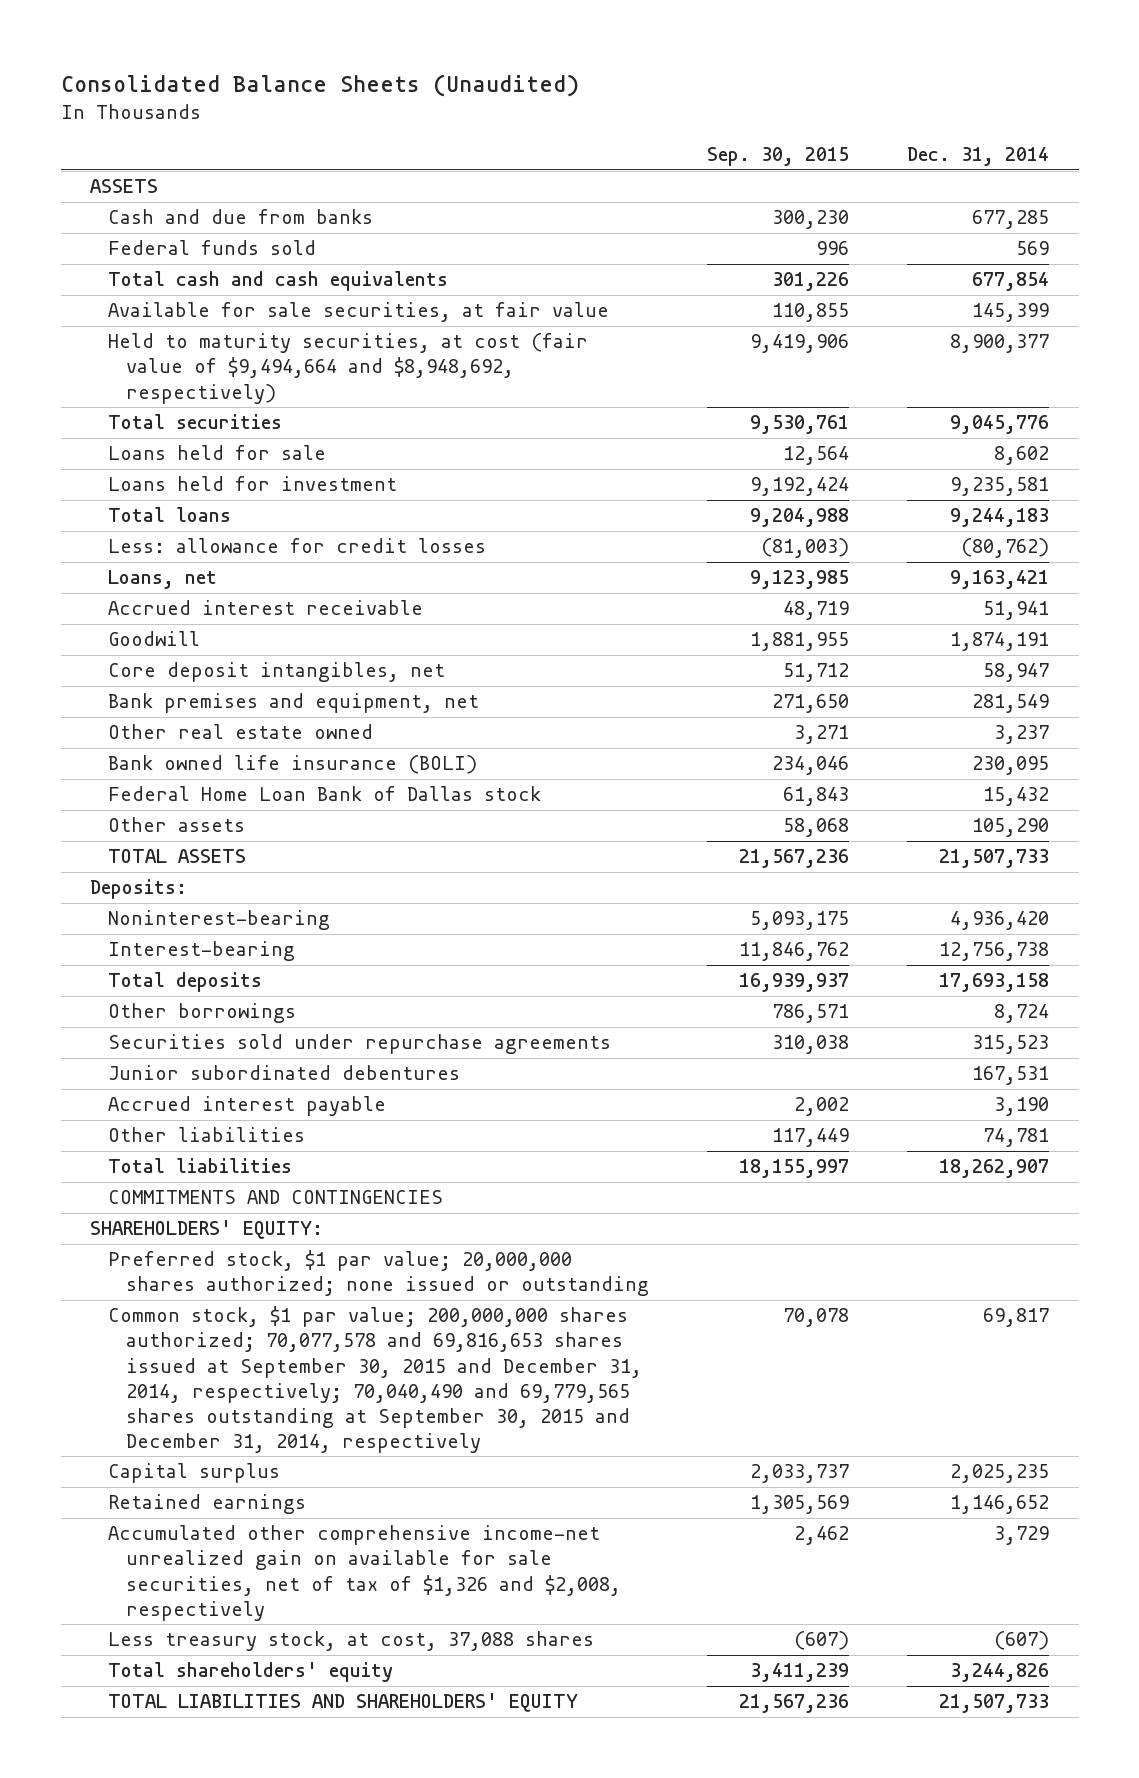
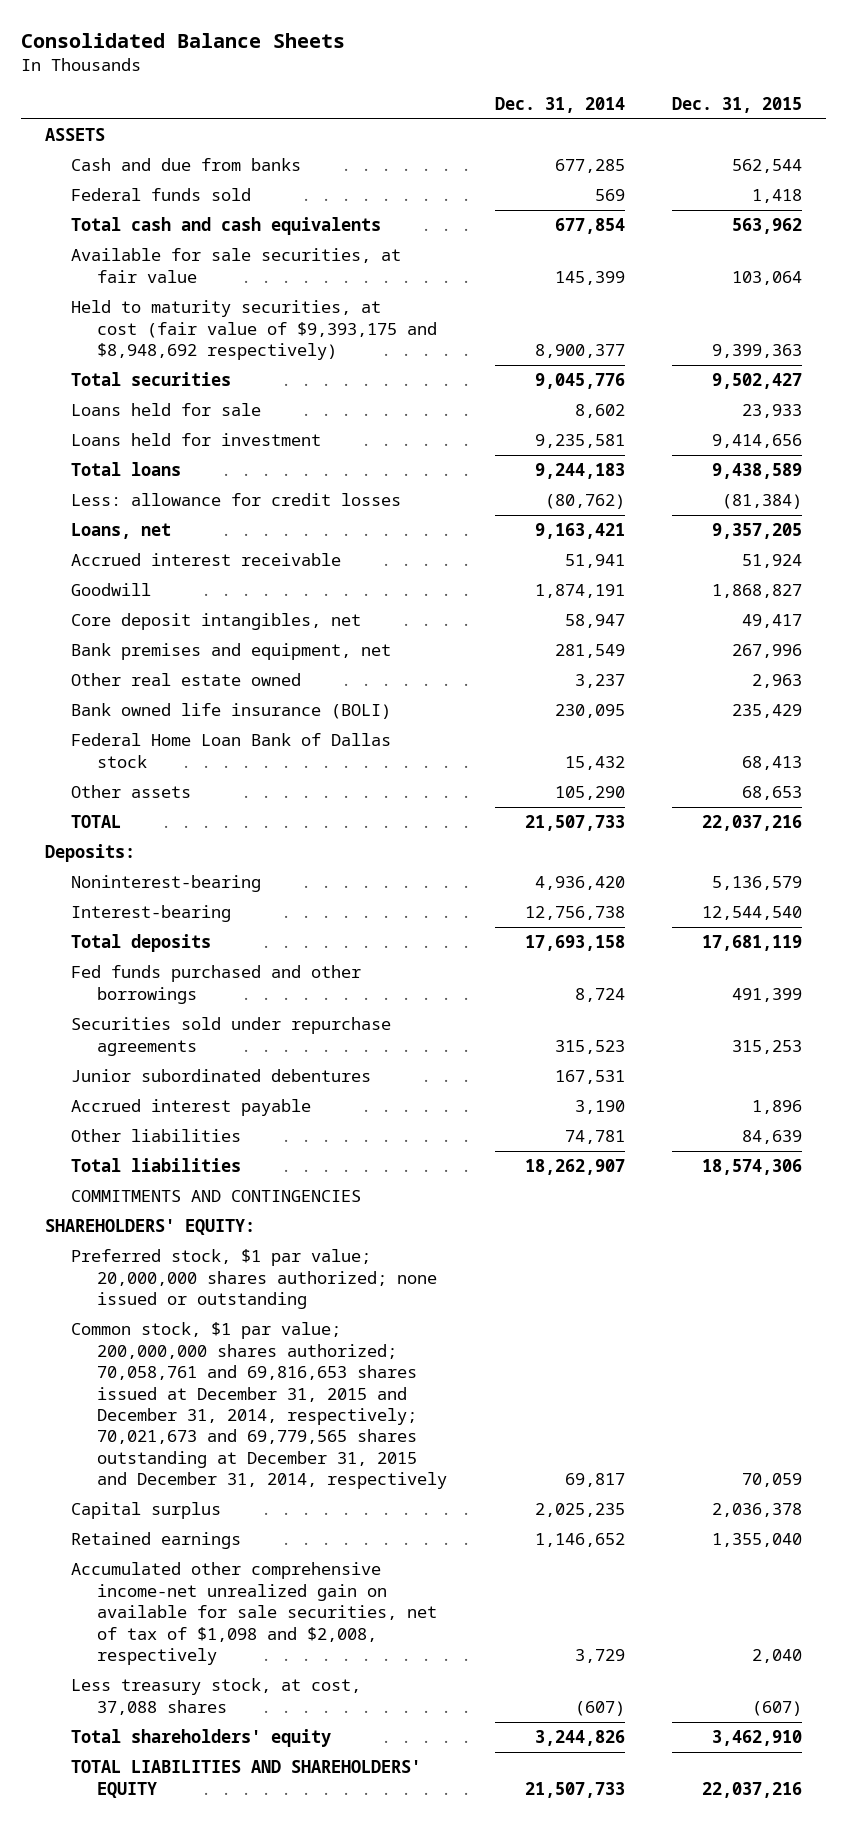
- Consolidated Balance Sheets (Unaudited)
+ Consolidated Balance Sheets
- | Sep. 30, 2015 | Dec. 31, 2014
+ | Dec. 31, 2014 | Dec. 31, 2015
- Held to maturity securities, at cost (fair value of $9,494,664 and $8,948,692, respectively) | 9,419,906 | 8,900,377
+ Held to maturity securities, at cost (fair value of $9,393,175 and $8,948,692 respectively) | 8,900,377 | 9,399,363
- TOTAL ASSETS | 21,567,236 | 21,507,733
+ TOTAL | 21,507,733 | 22,037,216
- Other borrowings | 786,571 | 8,724
+ Fed funds purchased and other borrowings | 8,724 | 491,399
- Common stock, $1 par value; 200,000,000 shares authorized; 70,077,578 and 69,816,653 shares issued at September 30, 2015 and December 31, 2014, respectively; 70,040,490 and 69,779,565 shares outstanding at September 30, 2015 and December 31, 2014, respectively | 70,078 | 69,817
+ Common stock, $1 par value; 200,000,000 shares authorized; 70,058,761 and 69,816,653 shares issued at December 31, 2015 and December 31, 2014, respectively; 70,021,673 and 69,779,565 shares outstanding at December 31, 2015 and December 31, 2014, respectively | 69,817 | 70,059
- Accumulated other comprehensive income-net unrealized gain on available for sale securities, net of tax of $1,326 and $2,008, respectively | 2,462 | 3,729
+ Accumulated other comprehensive income-net unrealized gain on available for sale securities, net of tax of $1,098 and $2,008, respectively | 3,729 | 2,040

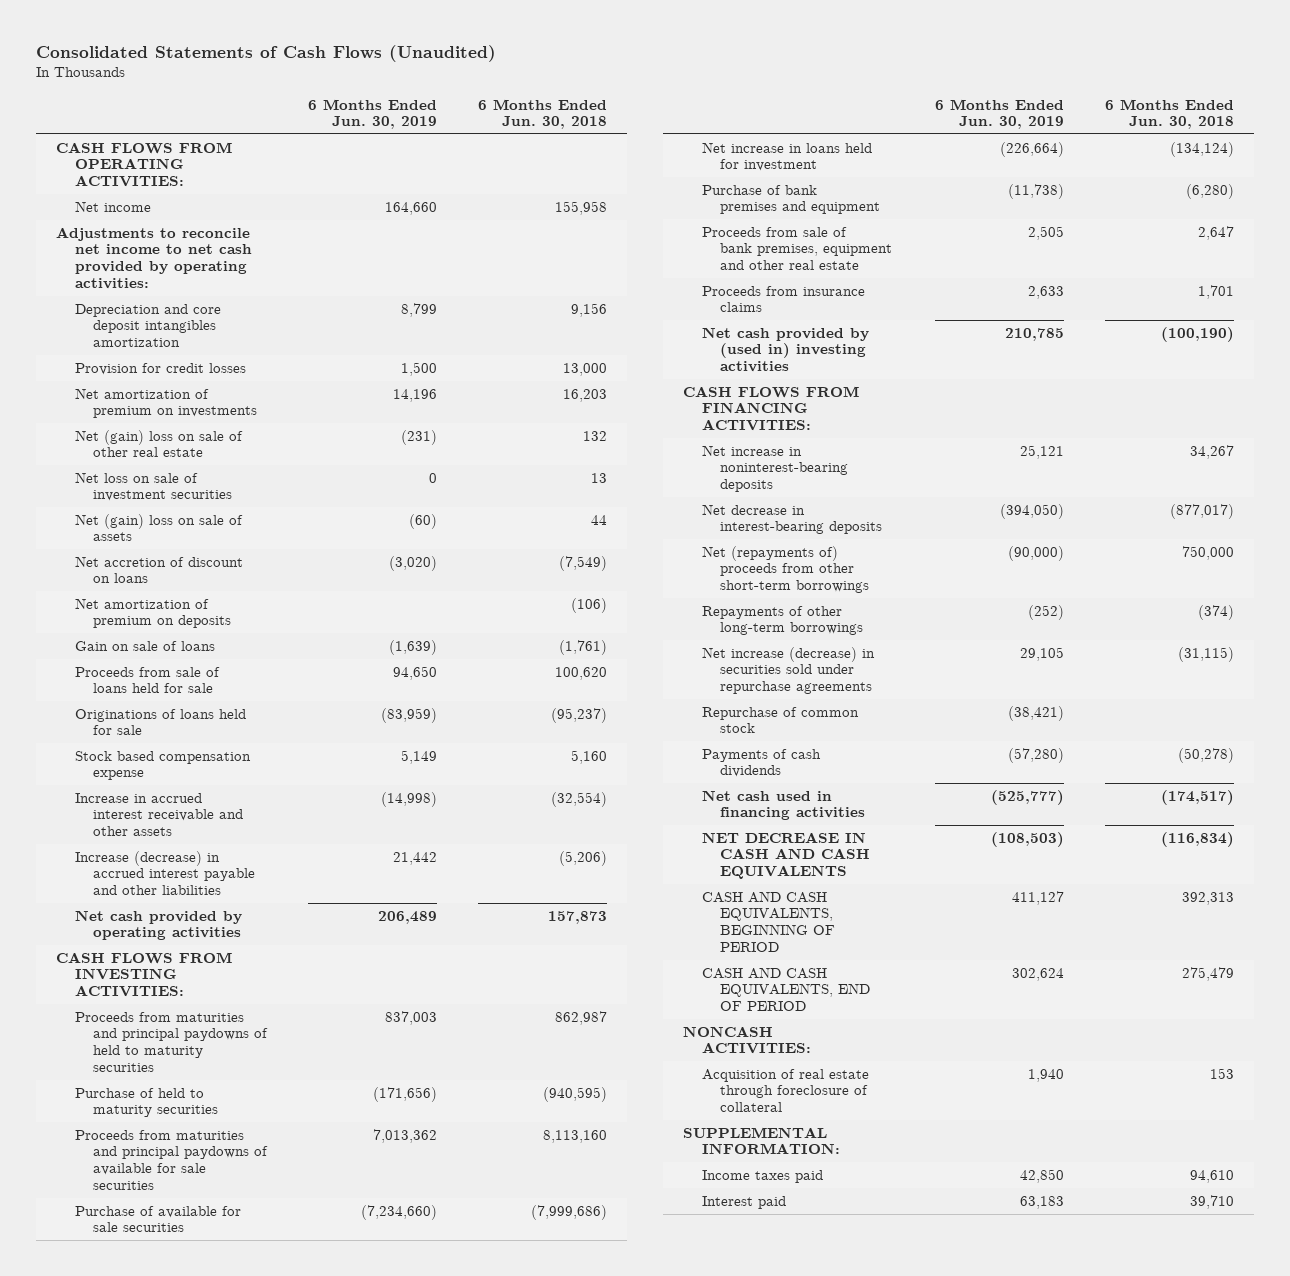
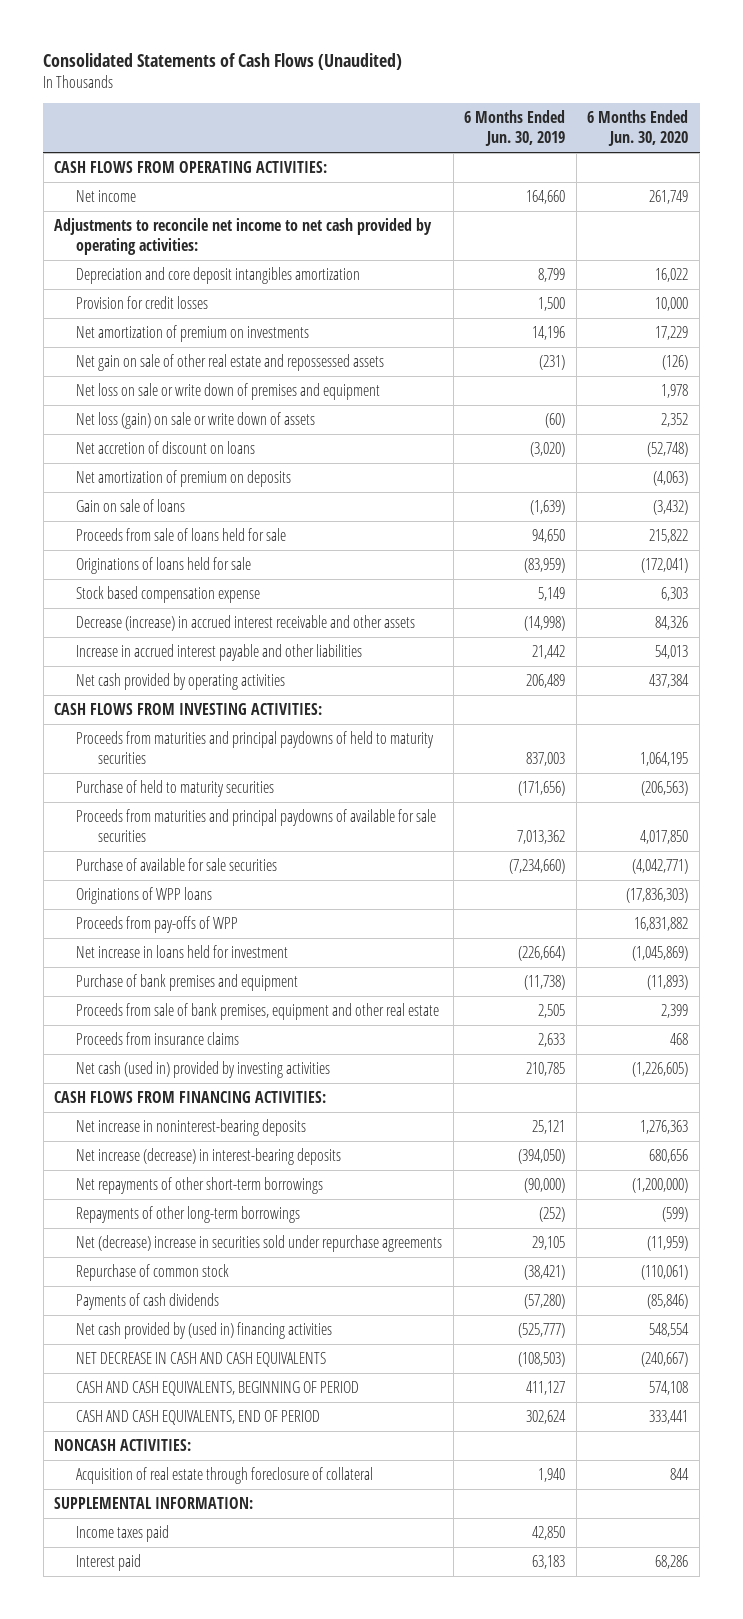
- | 6 Months Ended Jun. 30, 2019 | 6 Months Ended Jun. 30, 2018
+ | 6 Months Ended Jun. 30, 2019 | 6 Months Ended Jun. 30, 2020
- Net (gain) loss on sale of other real estate | (231) | 132
- Net loss on sale of investment securities | 0 | 13
- Net (gain) loss on sale of assets | (60) | 44
+ Net gain on sale of other real estate and repossessed assets | (231) | (126)
+ Net loss on sale or write down of premises and equipment | | 1,978
+ Net loss (gain) on sale or write down of assets | (60) | 2,352
- Increase in accrued interest receivable and other assets | (14,998) | (32,554)
- Increase (decrease) in accrued interest payable and other liabilities | 21,442 | (5,206)
+ Decrease (increase) in accrued interest receivable and other assets | (14,998) | 84,326
+ Increase in accrued interest payable and other liabilities | 21,442 | 54,013
+ Originations of WPP loans | | (17,836,303)
+ Proceeds from pay-offs of WPP | | 16,831,882
- Net cash provided by (used in) investing activities | 210,785 | (100,190)
+ Net cash (used in) provided by investing activities | 210,785 | (1,226,605)
- Net decrease in interest-bearing deposits | (394,050) | (877,017)
- Net (repayments of) proceeds from other short-term borrowings | (90,000) | 750,000
+ Net increase (decrease) in interest-bearing deposits | (394,050) | 680,656
+ Net repayments of other short-term borrowings | (90,000) | (1,200,000)
- Net increase (decrease) in securities sold under repurchase agreements | 29,105 | (31,115)
+ Net (decrease) increase in securities sold under repurchase agreements | 29,105 | (11,959)
- Net cash used in financing activities | (525,777) | (174,517)
+ Net cash provided by (used in) financing activities | (525,777) | 548,554

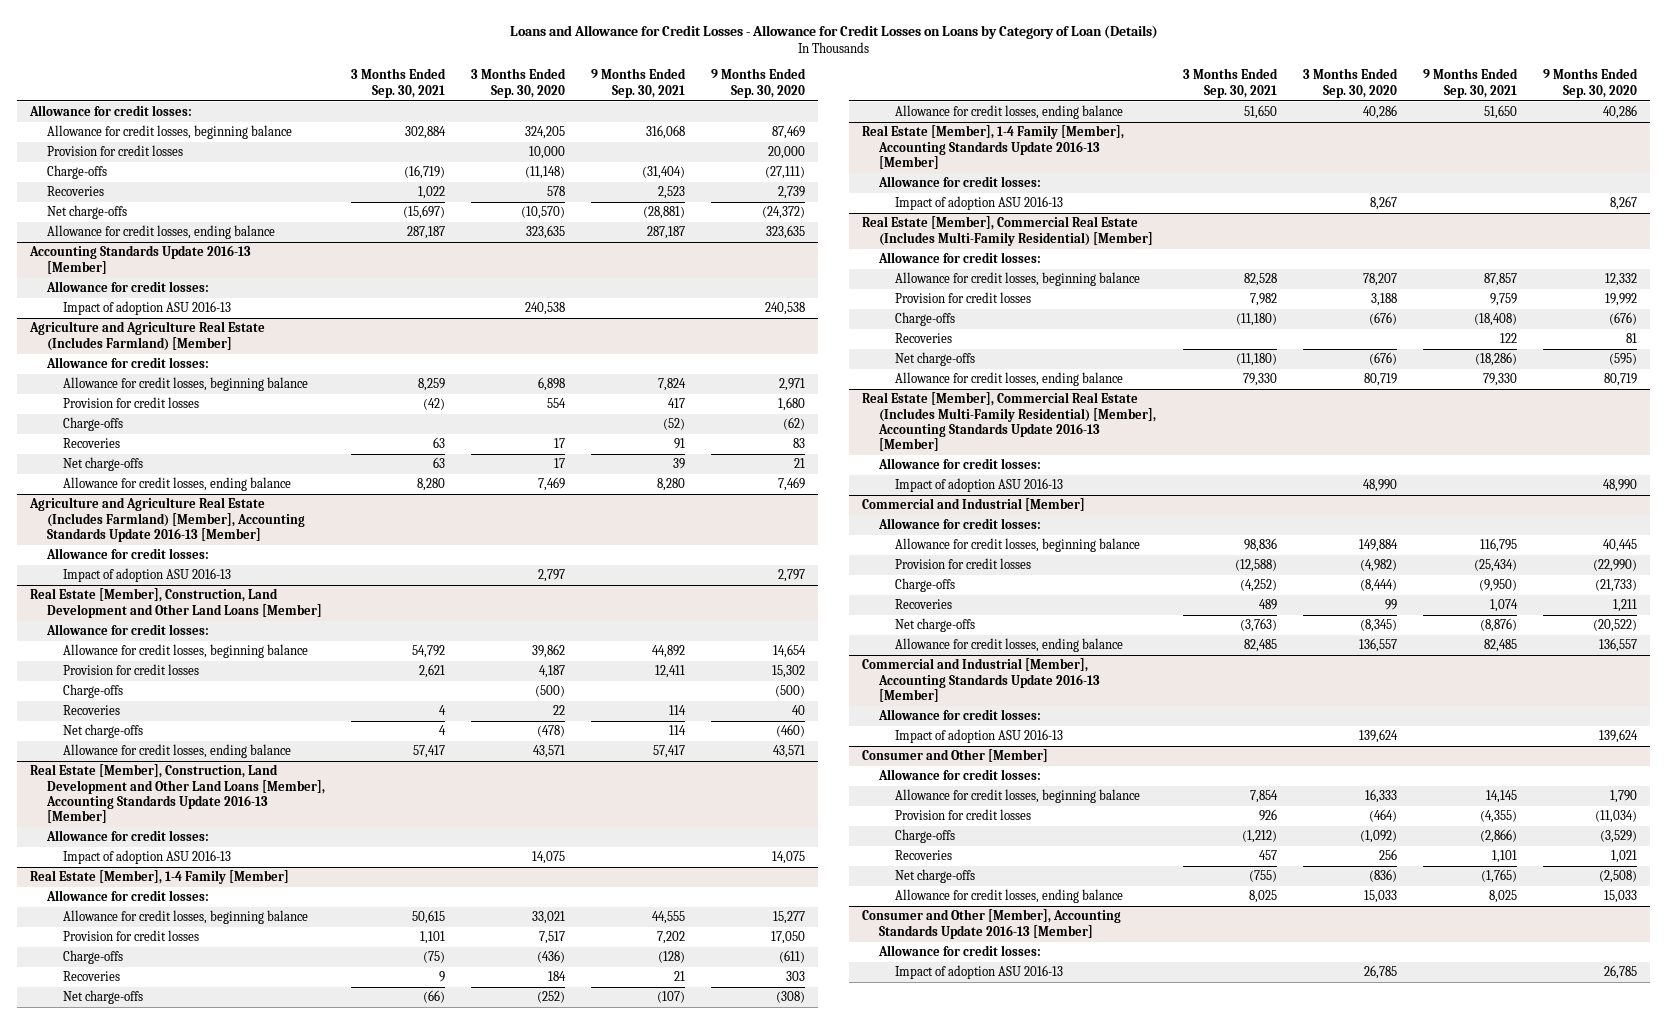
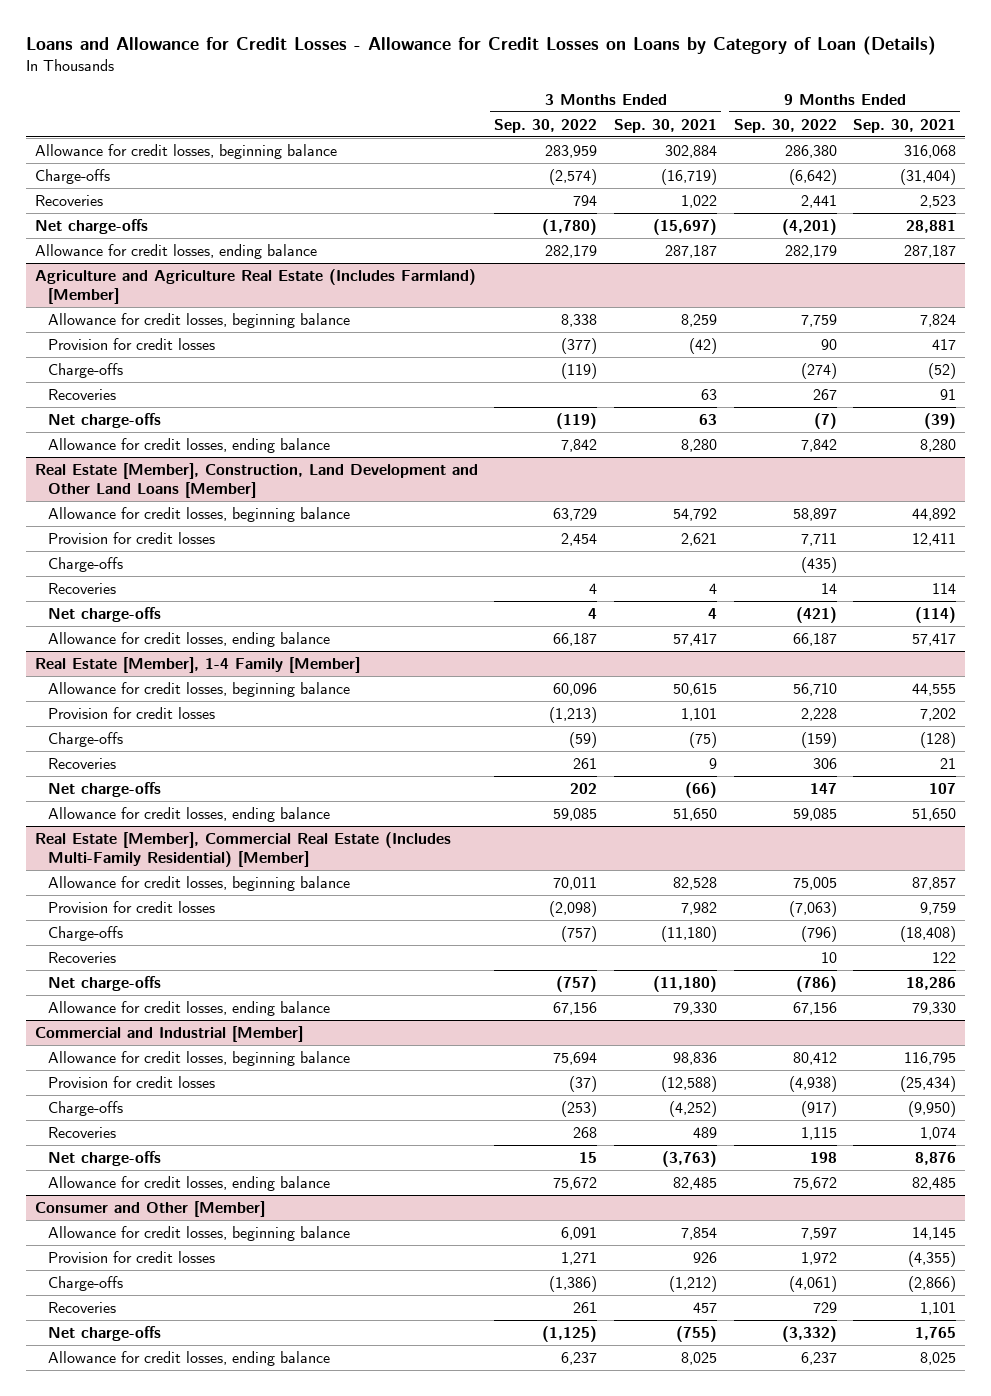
- | 3 Months Ended Sep. 30, 2021 | 3 Months Ended Sep. 30, 2020 | 9 Months Ended Sep. 30, 2021 | 9 Months Ended Sep. 30, 2020
+ | 3 Months Ended Sep. 30, 2022 | 3 Months Ended Sep. 30, 2021 | 9 Months Ended Sep. 30, 2022 | 9 Months Ended Sep. 30, 2021
- Allowance for credit losses:
- Provision for credit losses | | 10,000 | | 20,000
- Net charge-offs | (15,697) | (10,570) | (28,881) | (24,372)
+ Net charge-offs | (1,780) | (15,697) | (4,201) | 28,881
- Accounting Standards Update 2016-13 [Member]
- Allowance for credit losses:
- Impact of adoption ASU 2016-13 | | 240,538 | | 240,538
@ Agriculture and Agriculture Real Estate (Includes Farmland) [Member]
- Allowance for credit losses:
- Net charge-offs | 63 | 17 | 39 | 21
+ Net charge-offs | (119) | 63 | (7) | (39)
- Agriculture and Agriculture Real Estate (Includes Farmland) [Member], Accounting Standards Update 2016-13 [Member]
- Allowance for credit losses:
- Impact of adoption ASU 2016-13 | | 2,797 | | 2,797
@ Real Estate [Member], Construction, Land Development and Other Land Loans [Member]
- Allowance for credit losses:
- Net charge-offs | 4 | (478) | 114 | (460)
+ Net charge-offs | 4 | 4 | (421) | (114)
- Real Estate [Member], Construction, Land Development and Other Land Loans [Member], Accounting Standards Update 2016-13 [Member]
- Allowance for credit losses:
- Impact of adoption ASU 2016-13 | | 14,075 | | 14,075
@ Real Estate [Member], 1-4 Family [Member]
- Allowance for credit losses:
- Net charge-offs | (66) | (252) | (107) | (308)
+ Net charge-offs | 202 | (66) | 147 | 107
- Real Estate [Member], 1-4 Family [Member], Accounting Standards Update 2016-13 [Member]
- Allowance for credit losses:
- Impact of adoption ASU 2016-13 | | 8,267 | | 8,267
@ Real Estate [Member], Commercial Real Estate (Includes Multi-Family Residential) [Member]
- Allowance for credit losses:
- Net charge-offs | (11,180) | (676) | (18,286) | (595)
+ Net charge-offs | (757) | (11,180) | (786) | 18,286
- Real Estate [Member], Commercial Real Estate (Includes Multi-Family Residential) [Member], Accounting Standards Update 2016-13 [Member]
- Allowance for credit losses:
- Impact of adoption ASU 2016-13 | | 48,990 | | 48,990
@ Commercial and Industrial [Member]
- Allowance for credit losses:
- Net charge-offs | (3,763) | (8,345) | (8,876) | (20,522)
+ Net charge-offs | 15 | (3,763) | 198 | 8,876
- Commercial and Industrial [Member], Accounting Standards Update 2016-13 [Member]
- Allowance for credit losses:
- Impact of adoption ASU 2016-13 | | 139,624 | | 139,624
@ Consumer and Other [Member]
- Allowance for credit losses:
- Net charge-offs | (755) | (836) | (1,765) | (2,508)
+ Net charge-offs | (1,125) | (755) | (3,332) | 1,765
- Consumer and Other [Member], Accounting Standards Update 2016-13 [Member]
- Allowance for credit losses:
- Impact of adoption ASU 2016-13 | | 26,785 | | 26,785

